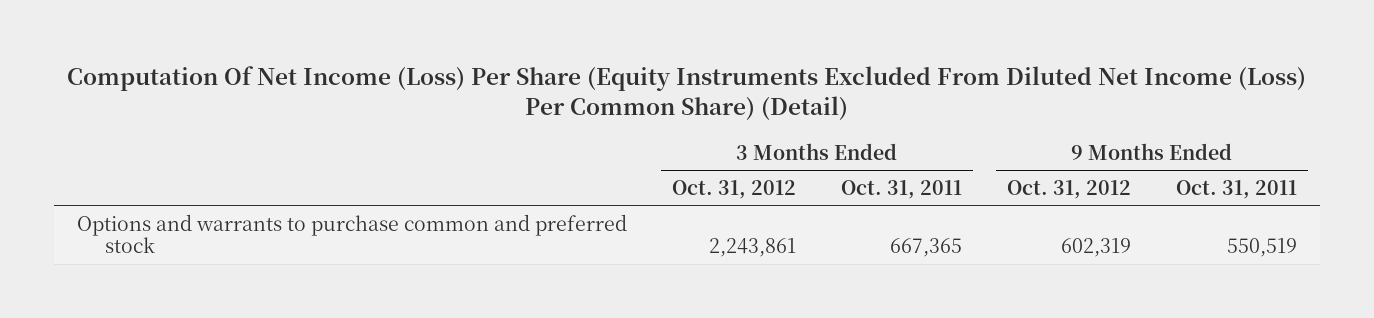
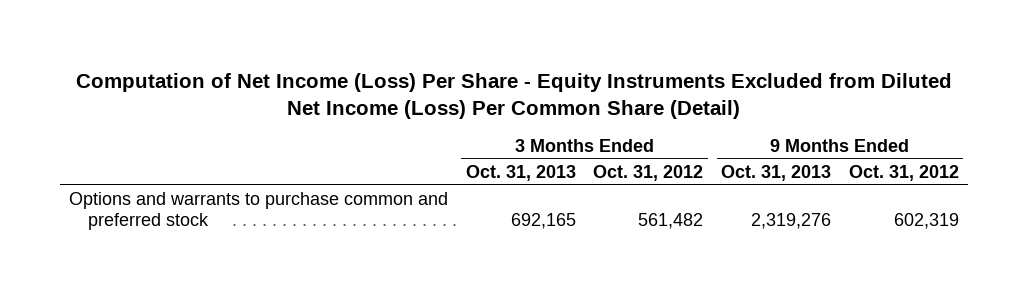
- Computation Of Net Income (Loss) Per Share (Equity Instruments Excluded From Diluted Net Income (Loss) Per Common Share) (Detail)
+ Computation of Net Income (Loss) Per Share - Equity Instruments Excluded from Diluted Net Income (Loss) Per Common Share (Detail)
- | 3 Months Ended Oct. 31, 2012 | 3 Months Ended Oct. 31, 2011 | 9 Months Ended Oct. 31, 2012 | 9 Months Ended Oct. 31, 2011
+ | 3 Months Ended Oct. 31, 2013 | 3 Months Ended Oct. 31, 2012 | 9 Months Ended Oct. 31, 2013 | 9 Months Ended Oct. 31, 2012
- Options and warrants to purchase common and preferred stock | 2,243,861 | 667,365 | 602,319 | 550,519
+ Options and warrants to purchase common and preferred stock | 692,165 | 561,482 | 2,319,276 | 602,319

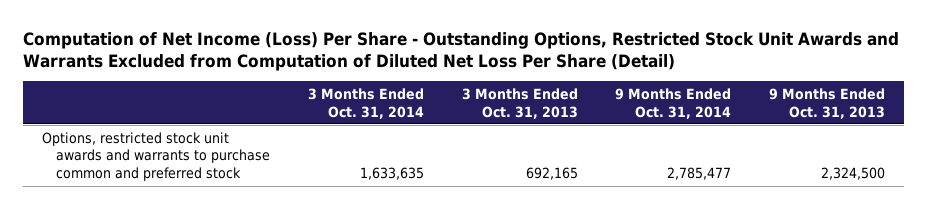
- Computation of Net Income (Loss) Per Share - Equity Instruments Excluded from Diluted Net Income (Loss) Per Common Share (Detail)
+ Computation of Net Income (Loss) Per Share - Outstanding Options, Restricted Stock Unit Awards and Warrants Excluded from Computation of Diluted Net Loss Per Share (Detail)
- | 3 Months Ended Oct. 31, 2013 | 3 Months Ended Oct. 31, 2012 | 9 Months Ended Oct. 31, 2013 | 9 Months Ended Oct. 31, 2012
+ | 3 Months Ended Oct. 31, 2014 | 3 Months Ended Oct. 31, 2013 | 9 Months Ended Oct. 31, 2014 | 9 Months Ended Oct. 31, 2013
- Options and warrants to purchase common and preferred stock | 692,165 | 561,482 | 2,319,276 | 602,319
+ Options, restricted stock unit awards and warrants to purchase common and preferred stock | 1,633,635 | 692,165 | 2,785,477 | 2,324,500

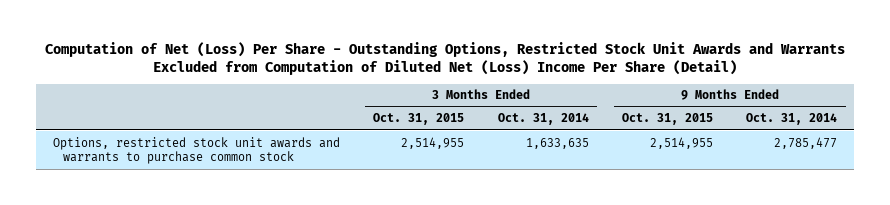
- Computation of Net Income (Loss) Per Share - Outstanding Options, Restricted Stock Unit Awards and Warrants Excluded from Computation of Diluted Net Loss Per Share (Detail)
+ Computation of Net (Loss) Per Share - Outstanding Options, Restricted Stock Unit Awards and Warrants Excluded from Computation of Diluted Net (Loss) Income Per Share (Detail)
- | 3 Months Ended Oct. 31, 2014 | 3 Months Ended Oct. 31, 2013 | 9 Months Ended Oct. 31, 2014 | 9 Months Ended Oct. 31, 2013
+ | 3 Months Ended Oct. 31, 2015 | 3 Months Ended Oct. 31, 2014 | 9 Months Ended Oct. 31, 2015 | 9 Months Ended Oct. 31, 2014
- Options, restricted stock unit awards and warrants to purchase common and preferred stock | 1,633,635 | 692,165 | 2,785,477 | 2,324,500
+ Options, restricted stock unit awards and warrants to purchase common stock | 2,514,955 | 1,633,635 | 2,514,955 | 2,785,477

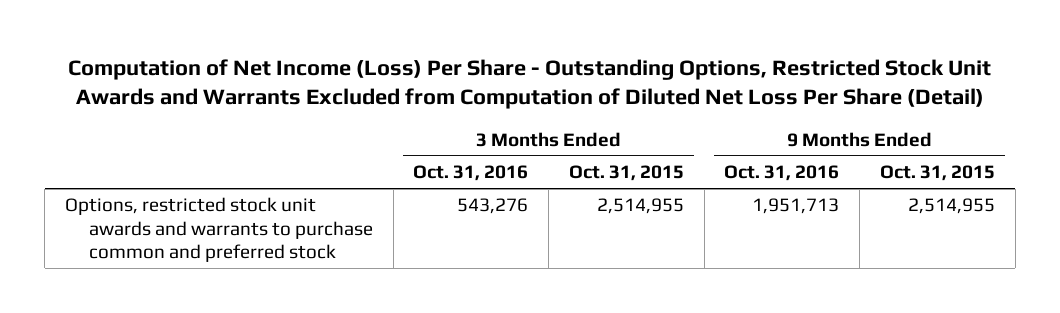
- Computation of Net (Loss) Per Share - Outstanding Options, Restricted Stock Unit Awards and Warrants Excluded from Computation of Diluted Net (Loss) Income Per Share (Detail)
+ Computation of Net Income (Loss) Per Share - Outstanding Options, Restricted Stock Unit Awards and Warrants Excluded from Computation of Diluted Net Loss Per Share (Detail)
- | 3 Months Ended Oct. 31, 2015 | 3 Months Ended Oct. 31, 2014 | 9 Months Ended Oct. 31, 2015 | 9 Months Ended Oct. 31, 2014
+ | 3 Months Ended Oct. 31, 2016 | 3 Months Ended Oct. 31, 2015 | 9 Months Ended Oct. 31, 2016 | 9 Months Ended Oct. 31, 2015
- Options, restricted stock unit awards and warrants to purchase common stock | 2,514,955 | 1,633,635 | 2,514,955 | 2,785,477
+ Options, restricted stock unit awards and warrants to purchase common and preferred stock | 543,276 | 2,514,955 | 1,951,713 | 2,514,955

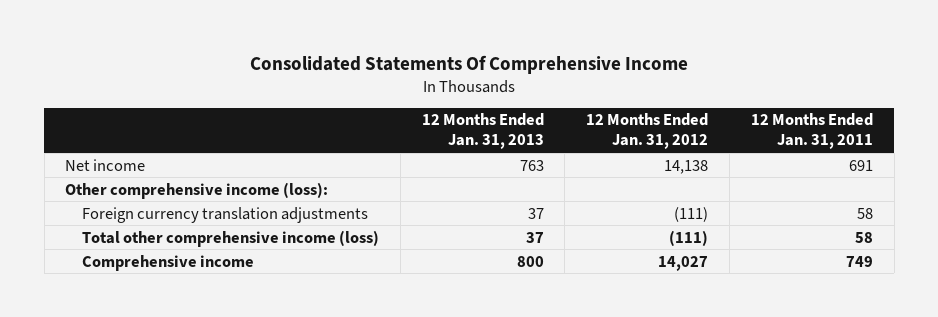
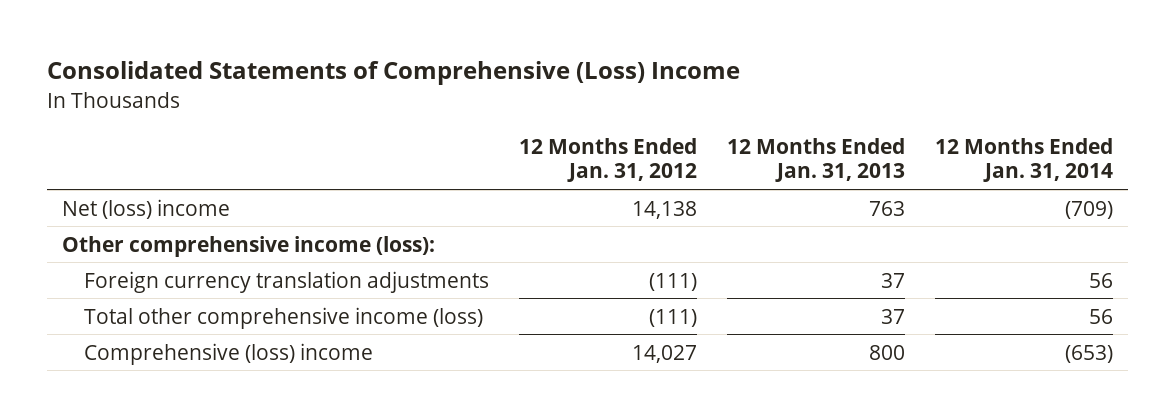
- Consolidated Statements Of Comprehensive Income
+ Consolidated Statements of Comprehensive (Loss) Income
- | 12 Months Ended Jan. 31, 2013 | 12 Months Ended Jan. 31, 2012 | 12 Months Ended Jan. 31, 2011
+ | 12 Months Ended Jan. 31, 2012 | 12 Months Ended Jan. 31, 2013 | 12 Months Ended Jan. 31, 2014
- Net income | 763 | 14,138 | 691
+ Net (loss) income | 14,138 | 763 | (709)
- Comprehensive income | 800 | 14,027 | 749
+ Comprehensive (loss) income | 14,027 | 800 | (653)

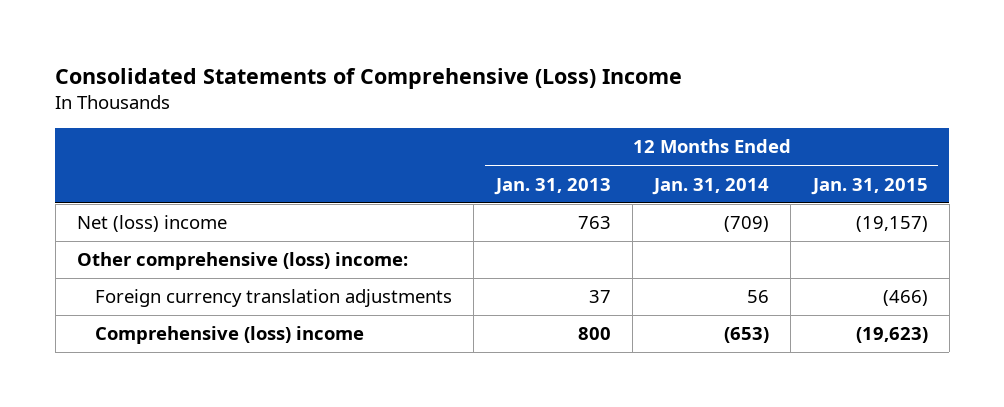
- | 12 Months Ended Jan. 31, 2012 | 12 Months Ended Jan. 31, 2013 | 12 Months Ended Jan. 31, 2014
+ | 12 Months Ended Jan. 31, 2013 | 12 Months Ended Jan. 31, 2014 | 12 Months Ended Jan. 31, 2015
- Other comprehensive income (loss):
+ Other comprehensive (loss) income:
- Total other comprehensive income (loss) | (111) | 37 | 56

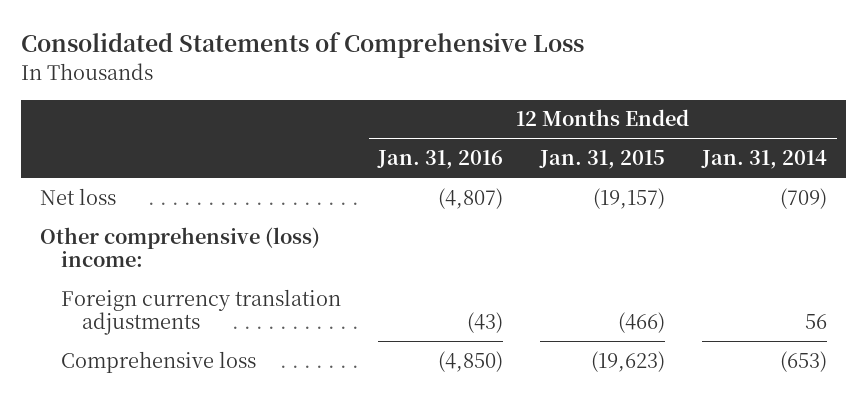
- Consolidated Statements of Comprehensive (Loss) Income
+ Consolidated Statements of Comprehensive Loss
- | 12 Months Ended Jan. 31, 2013 | 12 Months Ended Jan. 31, 2014 | 12 Months Ended Jan. 31, 2015
+ | 12 Months Ended Jan. 31, 2016 | 12 Months Ended Jan. 31, 2015 | 12 Months Ended Jan. 31, 2014
- Net (loss) income | 763 | (709) | (19,157)
+ Net loss | (4,807) | (19,157) | (709)
- Comprehensive (loss) income | 800 | (653) | (19,623)
+ Comprehensive loss | (4,850) | (19,623) | (653)

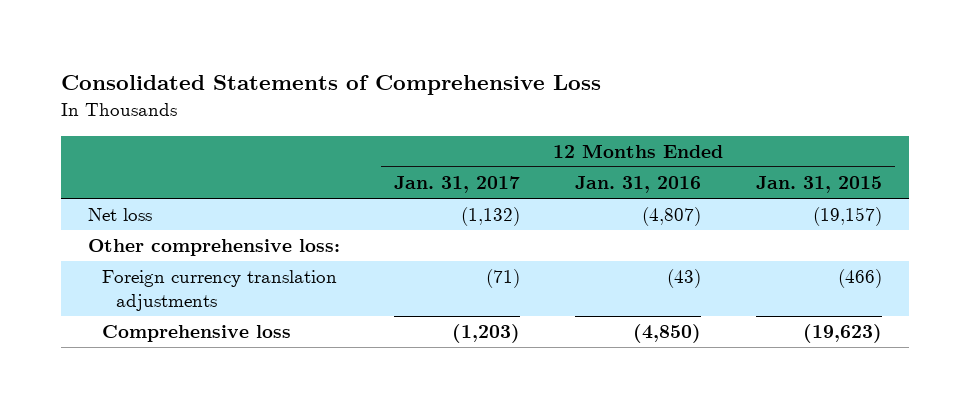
- | 12 Months Ended Jan. 31, 2016 | 12 Months Ended Jan. 31, 2015 | 12 Months Ended Jan. 31, 2014
+ | 12 Months Ended Jan. 31, 2017 | 12 Months Ended Jan. 31, 2016 | 12 Months Ended Jan. 31, 2015
- Other comprehensive (loss) income:
+ Other comprehensive loss:

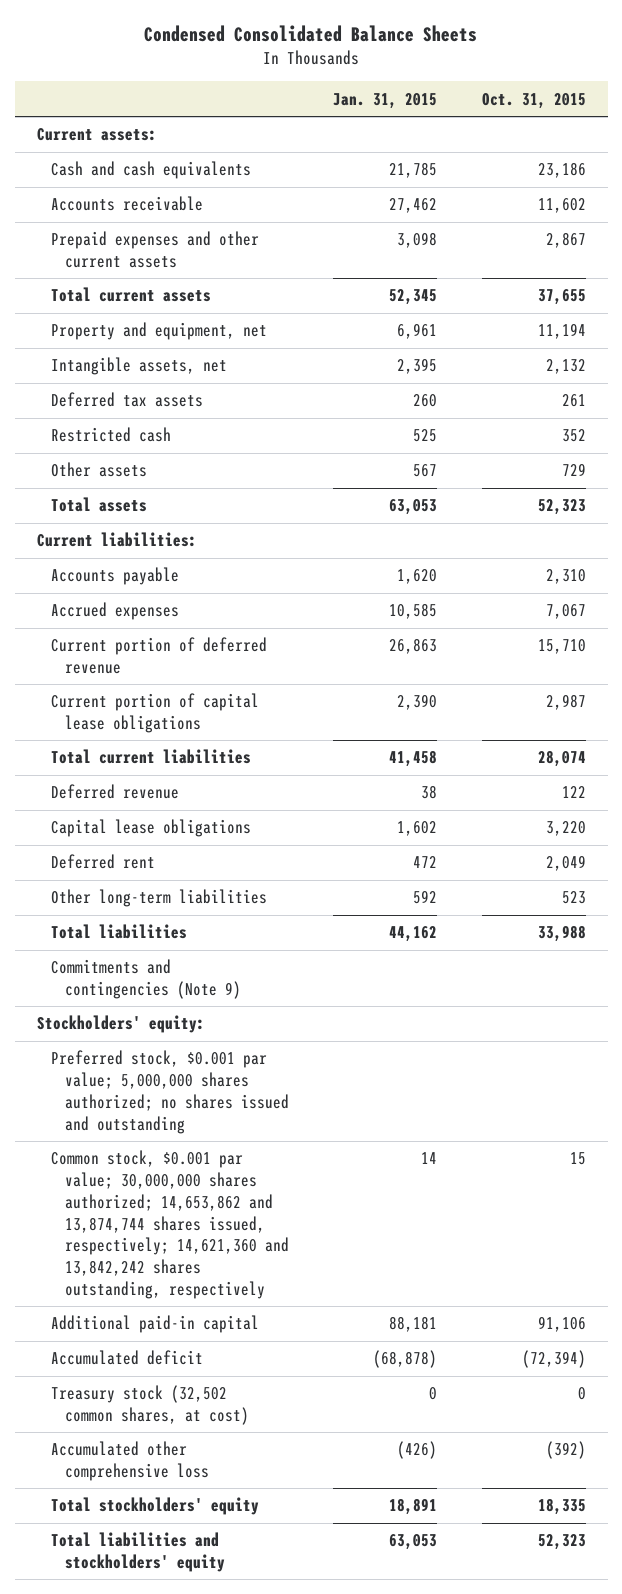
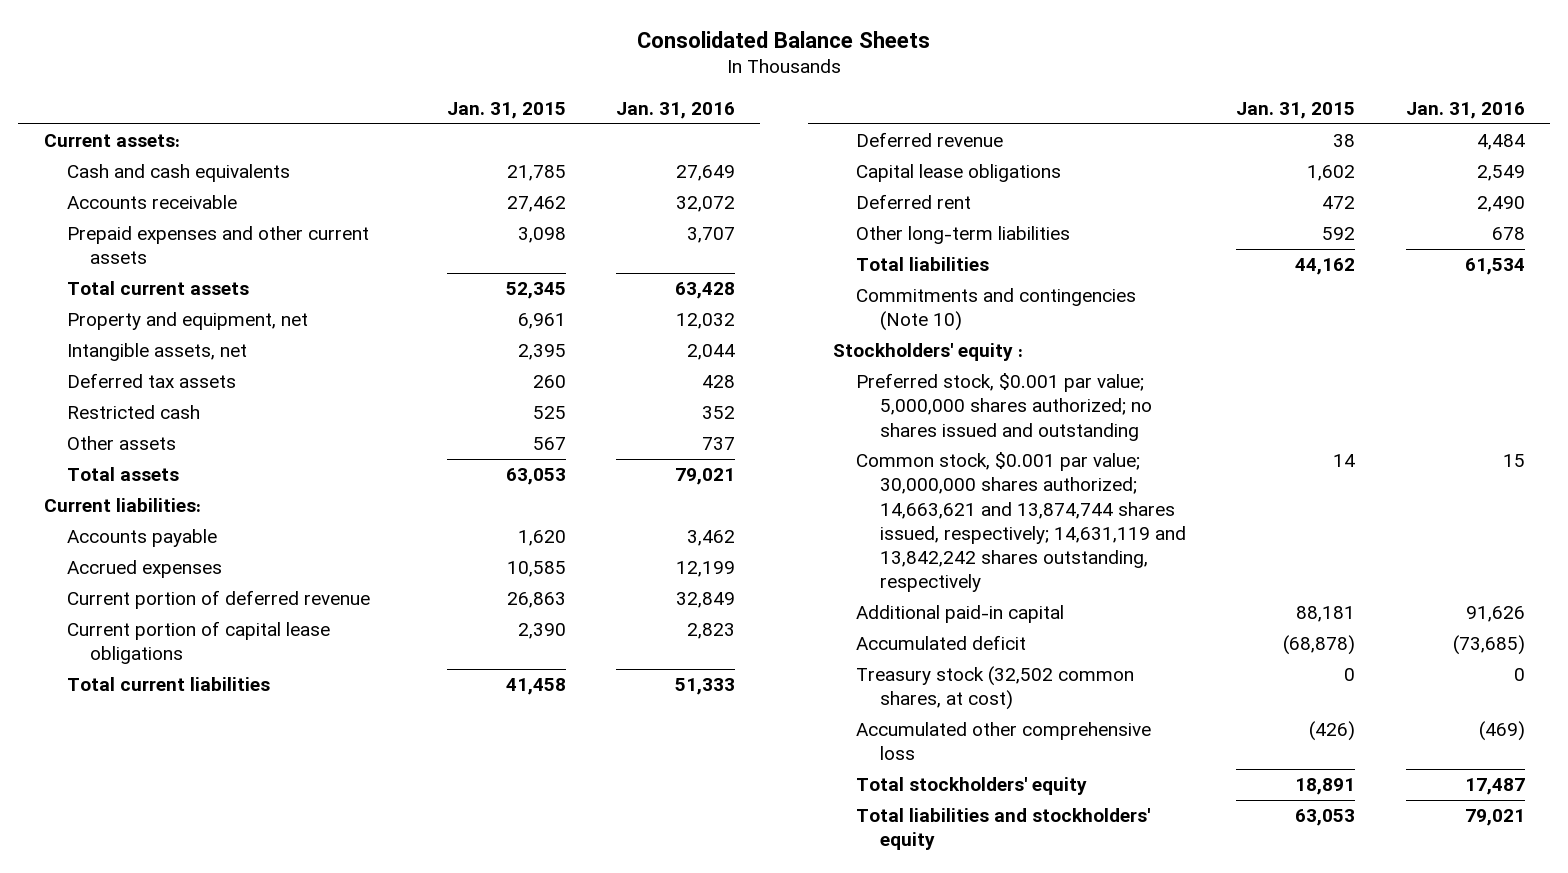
- Condensed Consolidated Balance Sheets
+ Consolidated Balance Sheets
- | Jan. 31, 2015 | Oct. 31, 2015
+ | Jan. 31, 2015 | Jan. 31, 2016
- Commitments and contingencies (Note 9)
- Stockholders' equity:
+ Commitments and contingencies (Note 10)
+ Stockholders' equity :
- Common stock, $0.001 par value; 30,000,000 shares authorized; 14,653,862 and 13,874,744 shares issued, respectively; 14,621,360 and 13,842,242 shares outstanding, respectively | 14 | 15
+ Common stock, $0.001 par value; 30,000,000 shares authorized; 14,663,621 and 13,874,744 shares issued, respectively; 14,631,119 and 13,842,242 shares outstanding, respectively | 14 | 15

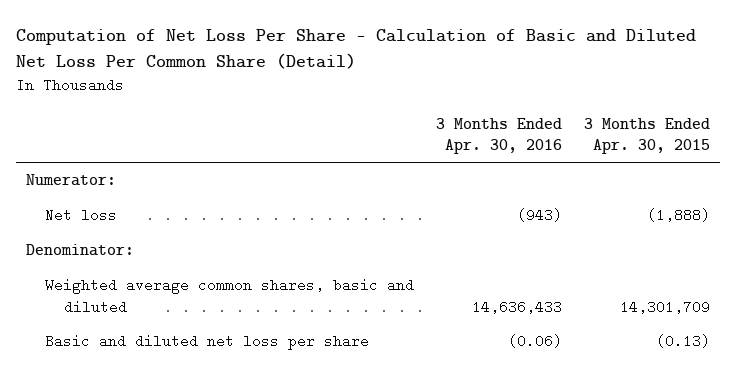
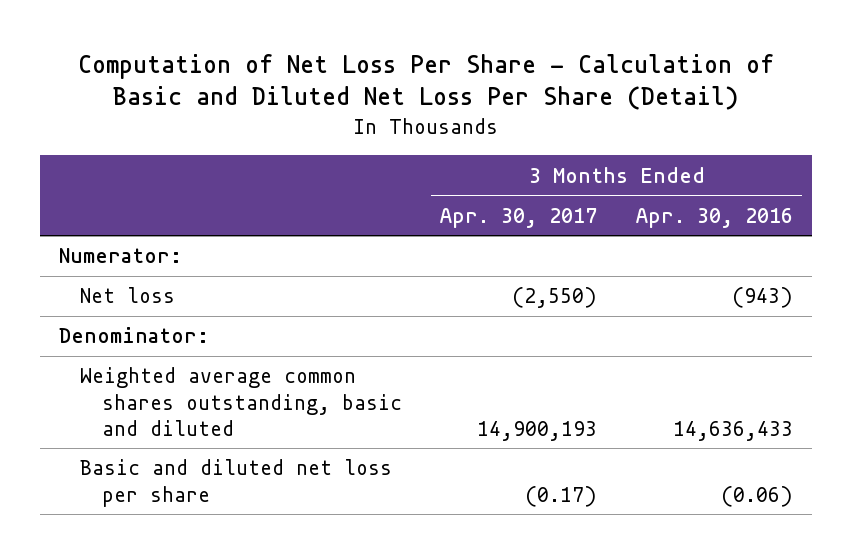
- Computation of Net Loss Per Share - Calculation of Basic and Diluted Net Loss Per Common Share (Detail)
+ Computation of Net Loss Per Share - Calculation of Basic and Diluted Net Loss Per Share (Detail)
- | 3 Months Ended Apr. 30, 2016 | 3 Months Ended Apr. 30, 2015
+ | 3 Months Ended Apr. 30, 2017 | 3 Months Ended Apr. 30, 2016
- Weighted average common shares, basic and diluted | 14,636,433 | 14,301,709
+ Weighted average common shares outstanding, basic and diluted | 14,900,193 | 14,636,433

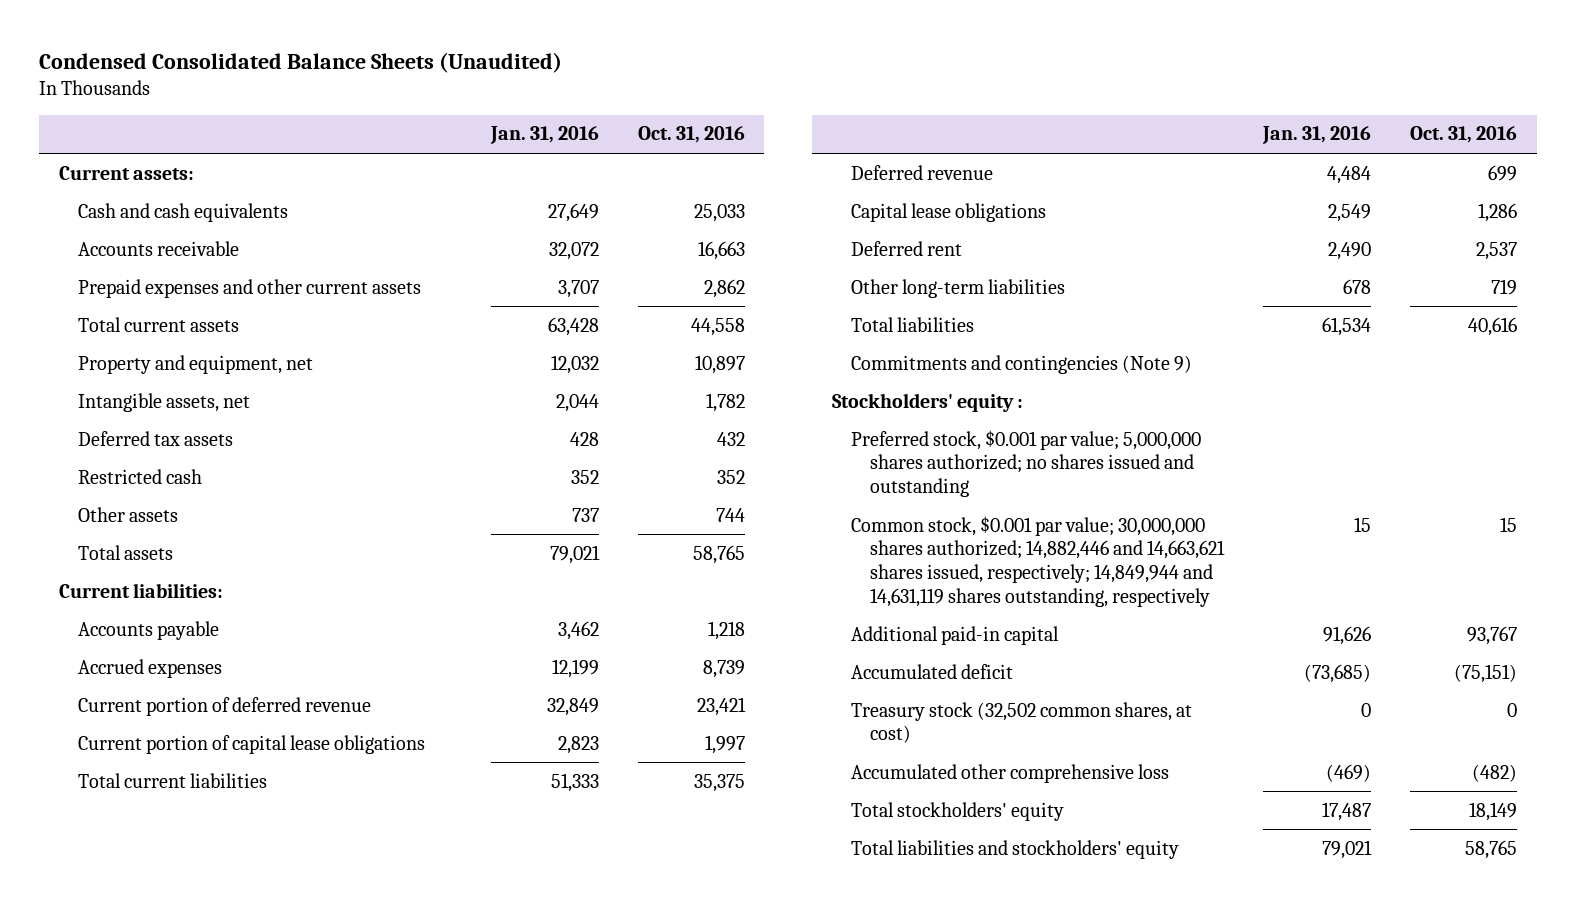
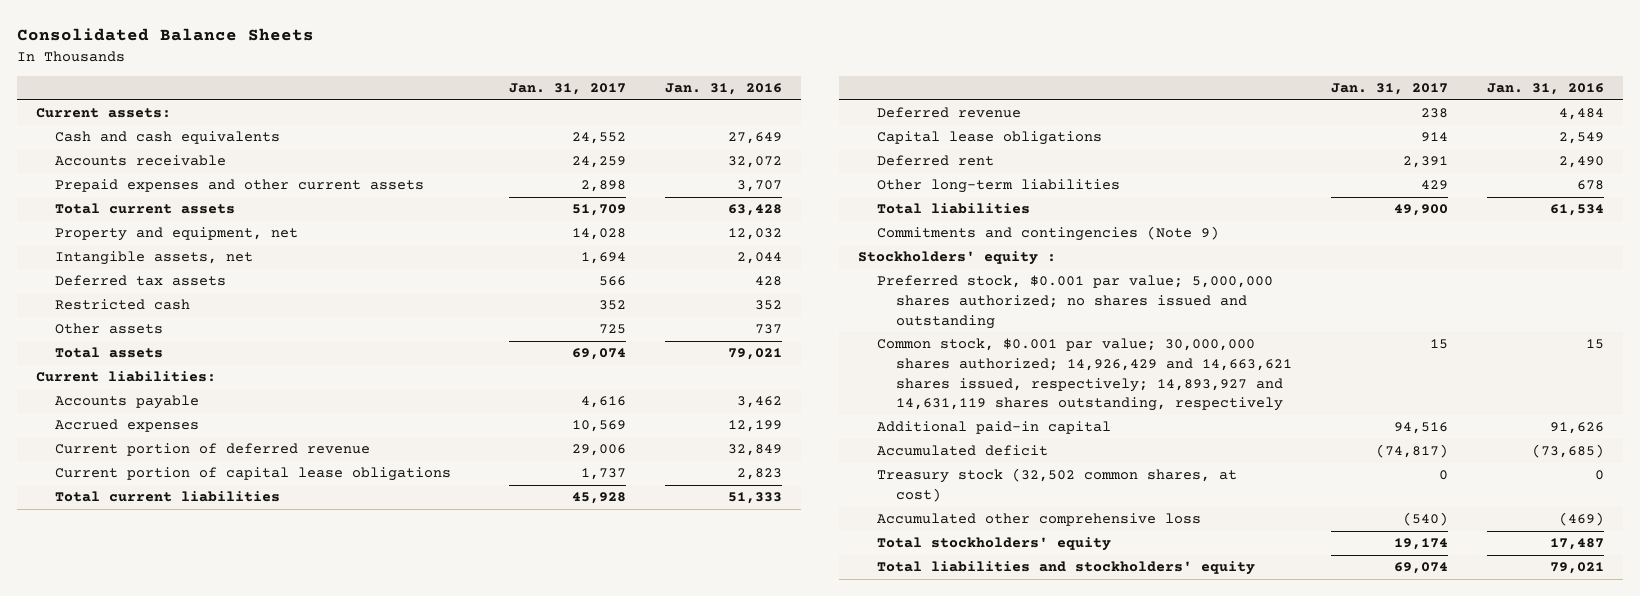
- Condensed Consolidated Balance Sheets (Unaudited)
+ Consolidated Balance Sheets
- | Jan. 31, 2016 | Oct. 31, 2016
+ | Jan. 31, 2017 | Jan. 31, 2016
- Common stock, $0.001 par value; 30,000,000 shares authorized; 14,882,446 and 14,663,621 shares issued, respectively; 14,849,944 and 14,631,119 shares outstanding, respectively | 15 | 15
+ Common stock, $0.001 par value; 30,000,000 shares authorized; 14,926,429 and 14,663,621 shares issued, respectively; 14,893,927 and 14,631,119 shares outstanding, respectively | 15 | 15

